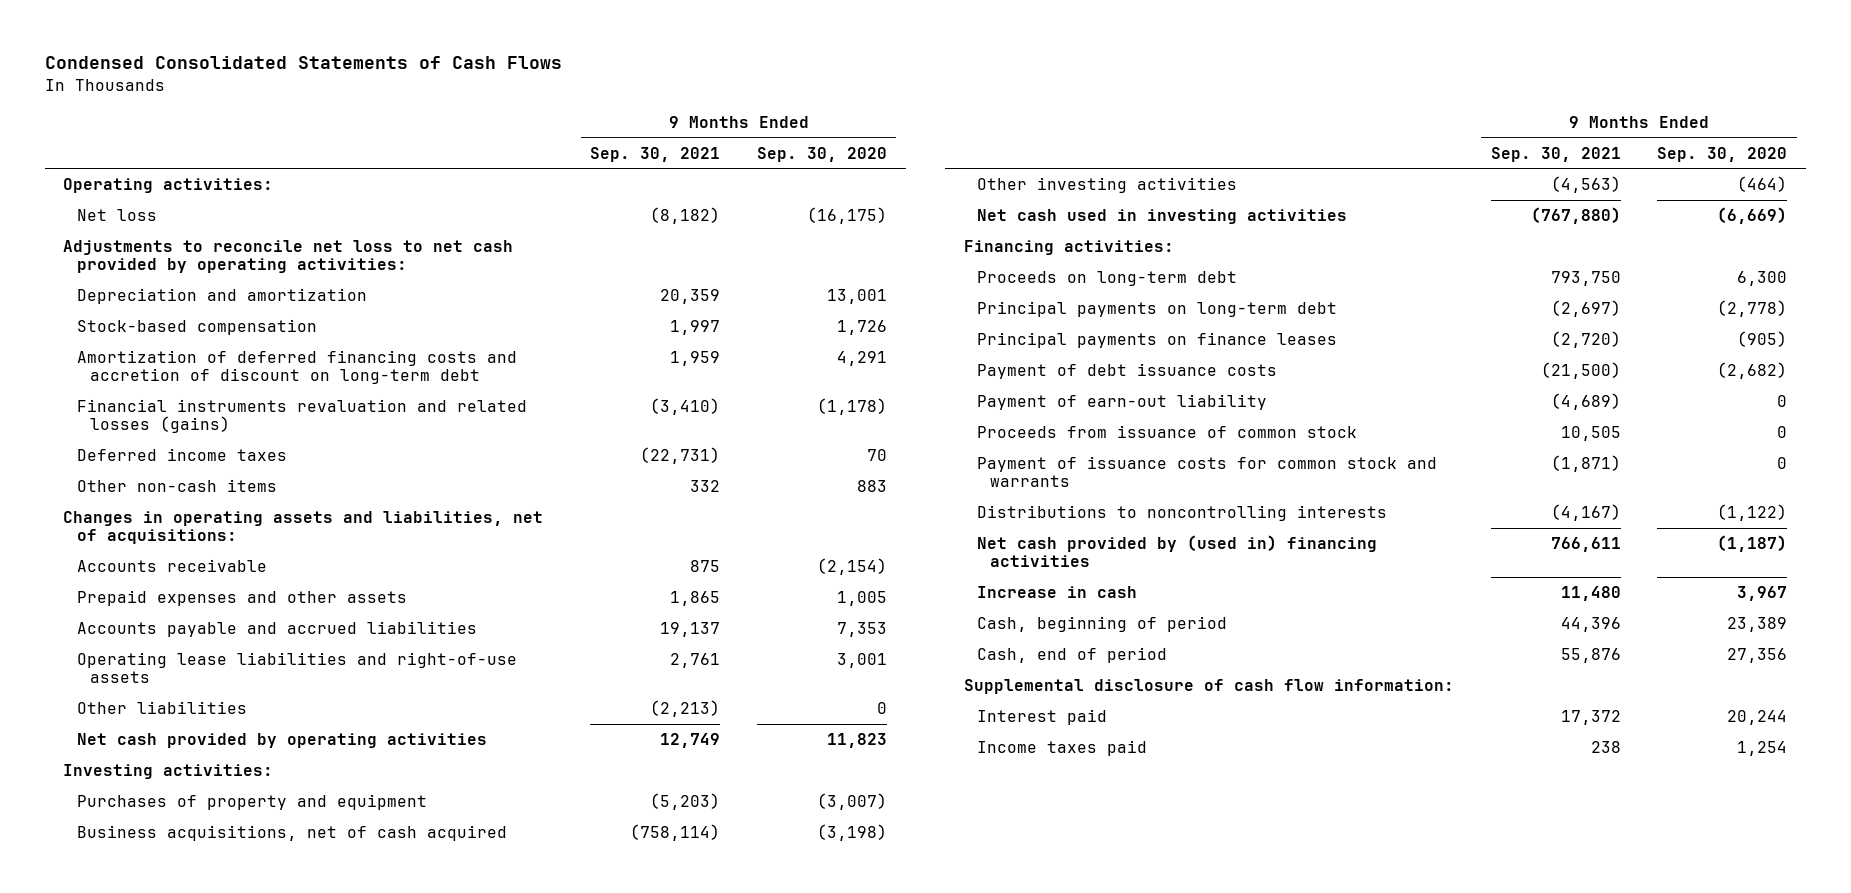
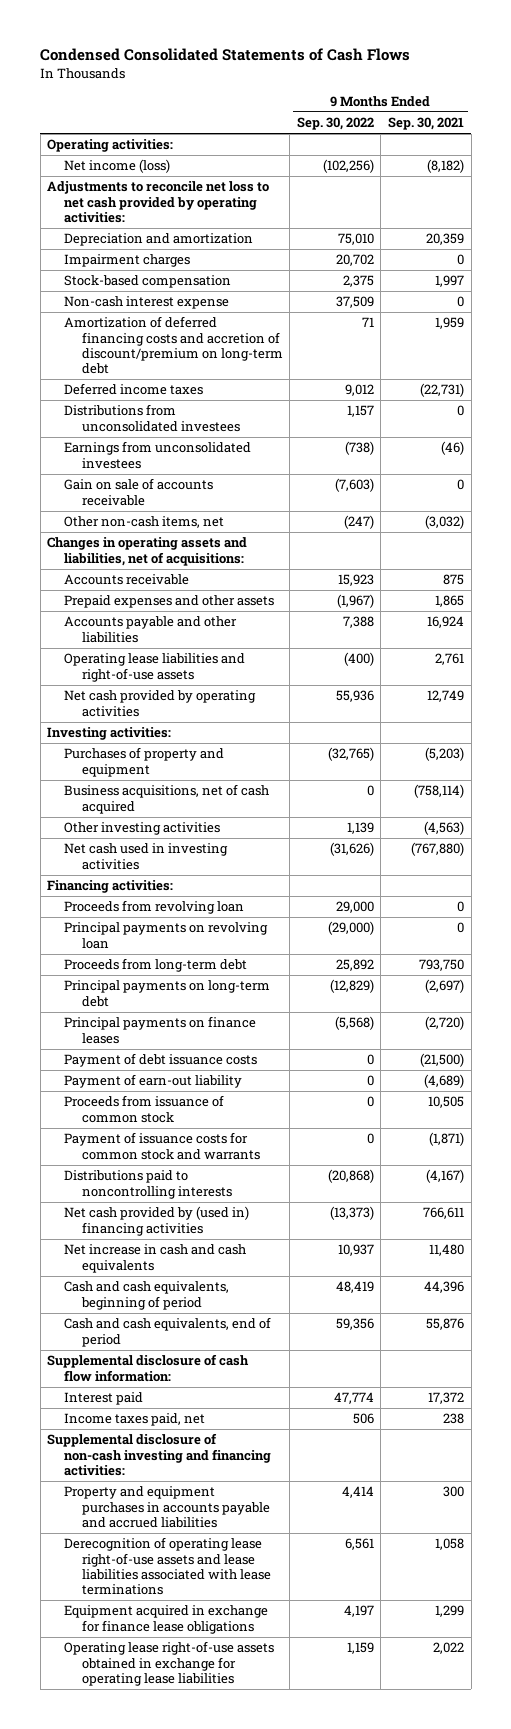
- | 9 Months Ended Sep. 30, 2021 | 9 Months Ended Sep. 30, 2020
+ | 9 Months Ended Sep. 30, 2022 | 9 Months Ended Sep. 30, 2021
- Net loss | (8,182) | (16,175)
+ Net income (loss) | (102,256) | (8,182)
+ Impairment charges | 20,702 | 0
- Amortization of deferred financing costs and accretion of discount on long-term debt | 1,959 | 4,291
- Financial instruments revaluation and related losses (gains) | (3,410) | (1,178)
+ Non-cash interest expense | 37,509 | 0
+ Amortization of deferred financing costs and accretion of discount/premium on long-term debt | 71 | 1,959
- Other non-cash items | 332 | 883
+ Distributions from unconsolidated investees | 1,157 | 0
+ Earnings from unconsolidated investees | (738) | (46)
+ Gain on sale of accounts receivable | (7,603) | 0
+ Other non-cash items, net | (247) | (3,032)
- Accounts payable and accrued liabilities | 19,137 | 7,353
+ Accounts payable and other liabilities | 7,388 | 16,924
- Other liabilities | (2,213) | 0
- Proceeds on long-term debt | 793,750 | 6,300
+ Proceeds from revolving loan | 29,000 | 0
+ Principal payments on revolving loan | (29,000) | 0
+ Proceeds from long-term debt | 25,892 | 793,750
- Distributions to noncontrolling interests | (4,167) | (1,122)
+ Distributions paid to noncontrolling interests | (20,868) | (4,167)
- Increase in cash | 11,480 | 3,967
- Cash, beginning of period | 44,396 | 23,389
- Cash, end of period | 55,876 | 27,356
+ Net increase in cash and cash equivalents | 10,937 | 11,480
+ Cash and cash equivalents, beginning of period | 48,419 | 44,396
+ Cash and cash equivalents, end of period | 59,356 | 55,876
- Income taxes paid | 238 | 1,254
+ Income taxes paid, net | 506 | 238
+ Supplemental disclosure of non-cash investing and financing activities:
+ Property and equipment purchases in accounts payable and accrued liabilities | 4,414 | 300
+ Derecognition of operating lease right-of-use assets and lease liabilities associated with lease terminations | 6,561 | 1,058
+ Equipment acquired in exchange for finance lease obligations | 4,197 | 1,299
+ Operating lease right-of-use assets obtained in exchange for operating lease liabilities | 1,159 | 2,022

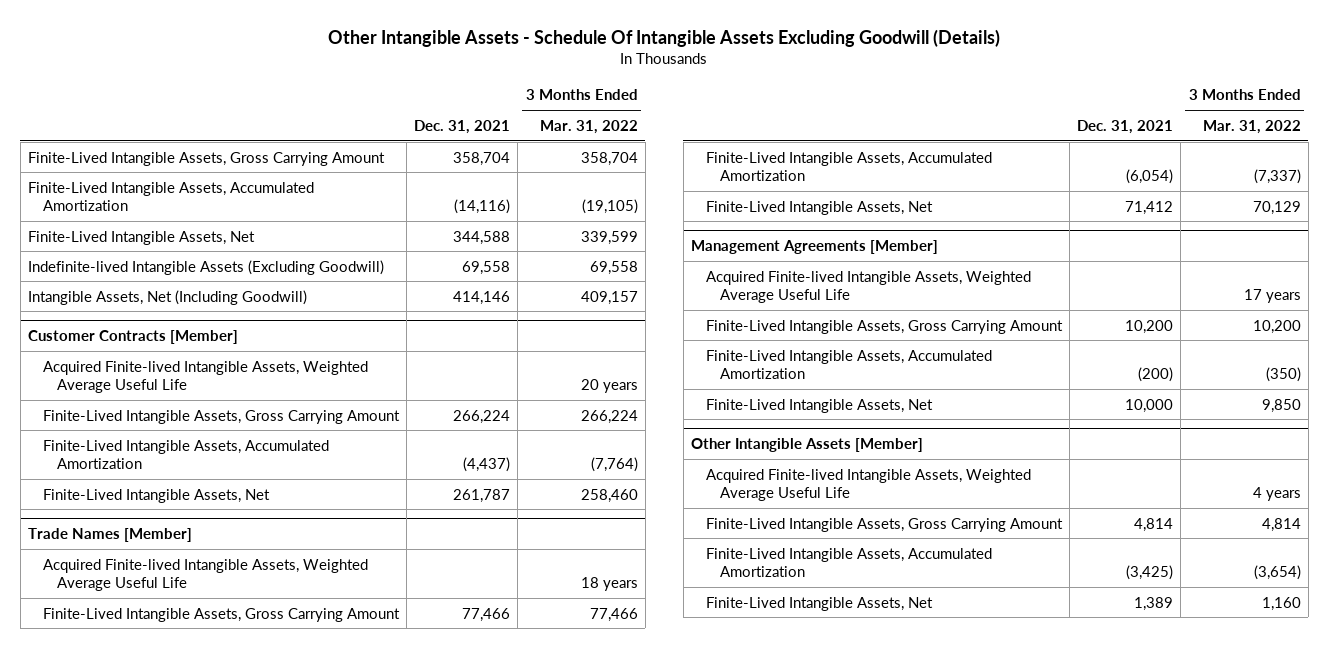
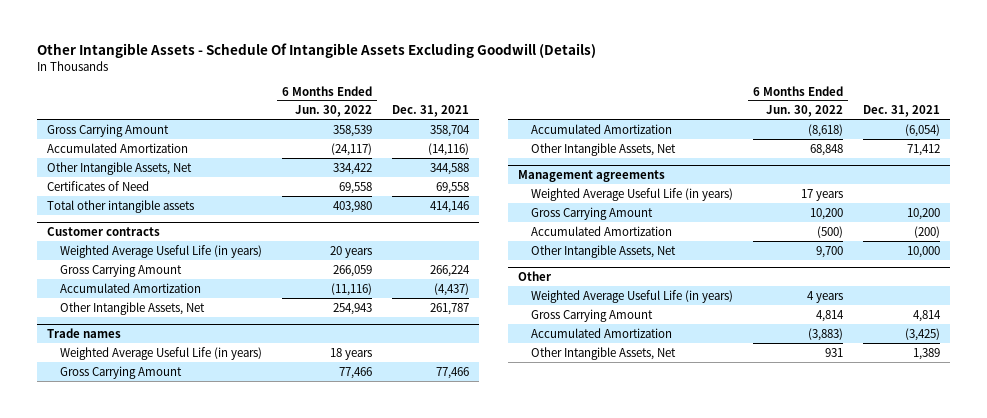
- | Dec. 31, 2021 | 3 Months Ended Mar. 31, 2022
+ | 6 Months Ended Jun. 30, 2022 | Dec. 31, 2021
- Finite-Lived Intangible Assets, Gross Carrying Amount | 358,704 | 358,704
- Finite-Lived Intangible Assets, Accumulated Amortization | (14,116) | (19,105)
- Finite-Lived Intangible Assets, Net | 344,588 | 339,599
- Indefinite-lived Intangible Assets (Excluding Goodwill) | 69,558 | 69,558
- Intangible Assets, Net (Including Goodwill) | 414,146 | 409,157
- Customer Contracts [Member]
- Acquired Finite-lived Intangible Assets, Weighted Average Useful Life | | 20 years
- Finite-Lived Intangible Assets, Gross Carrying Amount | 266,224 | 266,224
- Finite-Lived Intangible Assets, Accumulated Amortization | (4,437) | (7,764)
- Finite-Lived Intangible Assets, Net | 261,787 | 258,460
- Trade Names [Member]
- Acquired Finite-lived Intangible Assets, Weighted Average Useful Life | | 18 years
- Finite-Lived Intangible Assets, Gross Carrying Amount | 77,466 | 77,466
- Finite-Lived Intangible Assets, Accumulated Amortization | (6,054) | (7,337)
- Finite-Lived Intangible Assets, Net | 71,412 | 70,129
- Management Agreements [Member]
- Acquired Finite-lived Intangible Assets, Weighted Average Useful Life | | 17 years
- Finite-Lived Intangible Assets, Gross Carrying Amount | 10,200 | 10,200
- Finite-Lived Intangible Assets, Accumulated Amortization | (200) | (350)
- Finite-Lived Intangible Assets, Net | 10,000 | 9,850
- Other Intangible Assets [Member]
- Acquired Finite-lived Intangible Assets, Weighted Average Useful Life | | 4 years
- Finite-Lived Intangible Assets, Gross Carrying Amount | 4,814 | 4,814
- Finite-Lived Intangible Assets, Accumulated Amortization | (3,425) | (3,654)
- Finite-Lived Intangible Assets, Net | 1,389 | 1,160
+ Gross Carrying Amount | 358,539 | 358,704
+ Accumulated Amortization | (24,117) | (14,116)
+ Other Intangible Assets, Net | 334,422 | 344,588
+ Certificates of Need | 69,558 | 69,558
+ Total other intangible assets | 403,980 | 414,146
+ Customer contracts
+ Weighted Average Useful Life (in years) | 20 years |
+ Gross Carrying Amount | 266,059 | 266,224
+ Accumulated Amortization | (11,116) | (4,437)
+ Other Intangible Assets, Net | 254,943 | 261,787
+ Trade names
+ Weighted Average Useful Life (in years) | 18 years |
+ Gross Carrying Amount | 77,466 | 77,466
+ Accumulated Amortization | (8,618) | (6,054)
+ Other Intangible Assets, Net | 68,848 | 71,412
+ Management agreements
+ Weighted Average Useful Life (in years) | 17 years |
+ Gross Carrying Amount | 10,200 | 10,200
+ Accumulated Amortization | (500) | (200)
+ Other Intangible Assets, Net | 9,700 | 10,000
+ Other
+ Weighted Average Useful Life (in years) | 4 years |
+ Gross Carrying Amount | 4,814 | 4,814
+ Accumulated Amortization | (3,883) | (3,425)
+ Other Intangible Assets, Net | 931 | 1,389

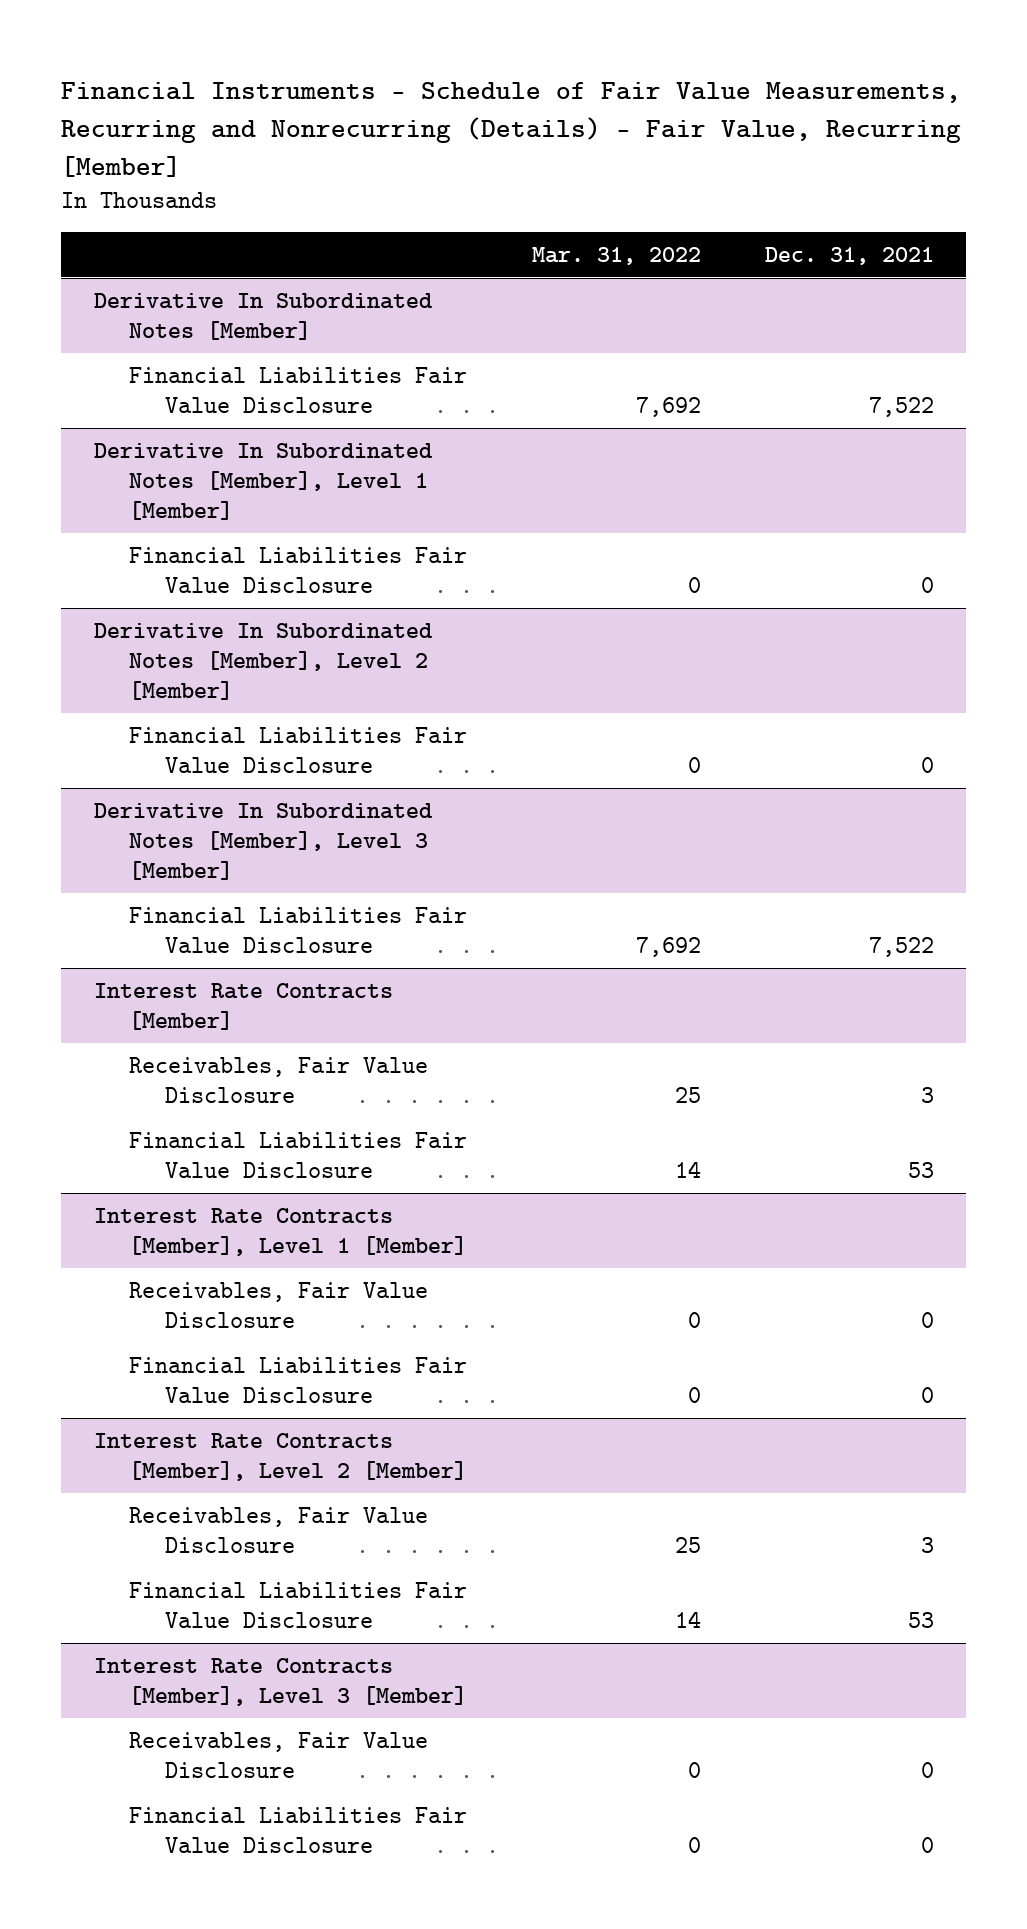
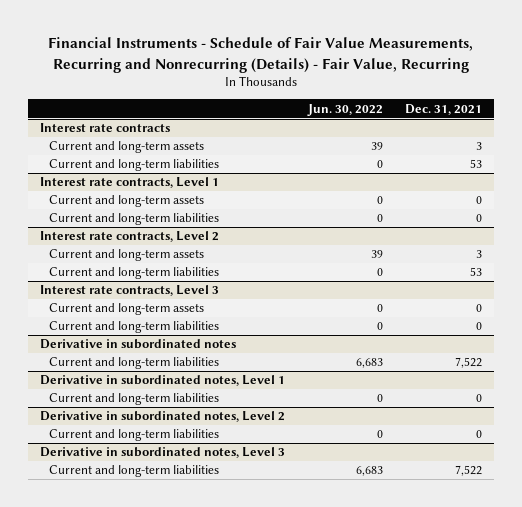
- Financial Instruments - Schedule of Fair Value Measurements, Recurring and Nonrecurring (Details) - Fair Value, Recurring [Member]
+ Financial Instruments - Schedule of Fair Value Measurements, Recurring and Nonrecurring (Details) - Fair Value, Recurring
- | Mar. 31, 2022 | Dec. 31, 2021
+ | Jun. 30, 2022 | Dec. 31, 2021
- Derivative In Subordinated Notes [Member]
- Financial Liabilities Fair Value Disclosure | 7,692 | 7,522
- Derivative In Subordinated Notes [Member], Level 1 [Member]
- Financial Liabilities Fair Value Disclosure | 0 | 0
- Derivative In Subordinated Notes [Member], Level 2 [Member]
- Financial Liabilities Fair Value Disclosure | 0 | 0
- Derivative In Subordinated Notes [Member], Level 3 [Member]
- Financial Liabilities Fair Value Disclosure | 7,692 | 7,522
- Interest Rate Contracts [Member]
- Receivables, Fair Value Disclosure | 25 | 3
- Financial Liabilities Fair Value Disclosure | 14 | 53
- Interest Rate Contracts [Member], Level 1 [Member]
- Receivables, Fair Value Disclosure | 0 | 0
- Financial Liabilities Fair Value Disclosure | 0 | 0
- Interest Rate Contracts [Member], Level 2 [Member]
- Receivables, Fair Value Disclosure | 25 | 3
- Financial Liabilities Fair Value Disclosure | 14 | 53
- Interest Rate Contracts [Member], Level 3 [Member]
- Receivables, Fair Value Disclosure | 0 | 0
- Financial Liabilities Fair Value Disclosure | 0 | 0
+ Interest rate contracts
+ Current and long-term assets | 39 | 3
+ Current and long-term liabilities | 0 | 53
+ Interest rate contracts, Level 1
+ Current and long-term assets | 0 | 0
+ Current and long-term liabilities | 0 | 0
+ Interest rate contracts, Level 2
+ Current and long-term assets | 39 | 3
+ Current and long-term liabilities | 0 | 53
+ Interest rate contracts, Level 3
+ Current and long-term assets | 0 | 0
+ Current and long-term liabilities | 0 | 0
+ Derivative in subordinated notes
+ Current and long-term liabilities | 6,683 | 7,522
+ Derivative in subordinated notes, Level 1
+ Current and long-term liabilities | 0 | 0
+ Derivative in subordinated notes, Level 2
+ Current and long-term liabilities | 0 | 0
+ Derivative in subordinated notes, Level 3
+ Current and long-term liabilities | 6,683 | 7,522

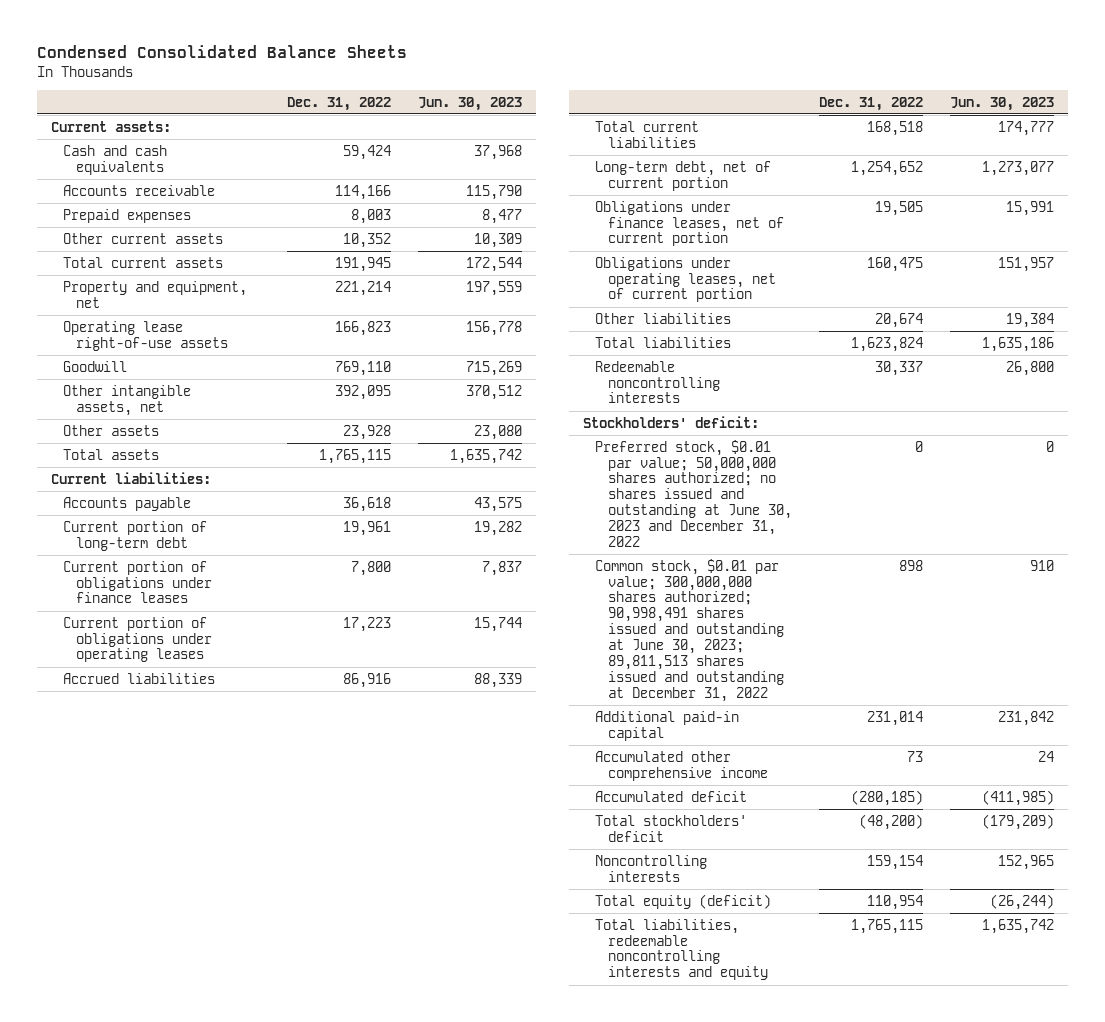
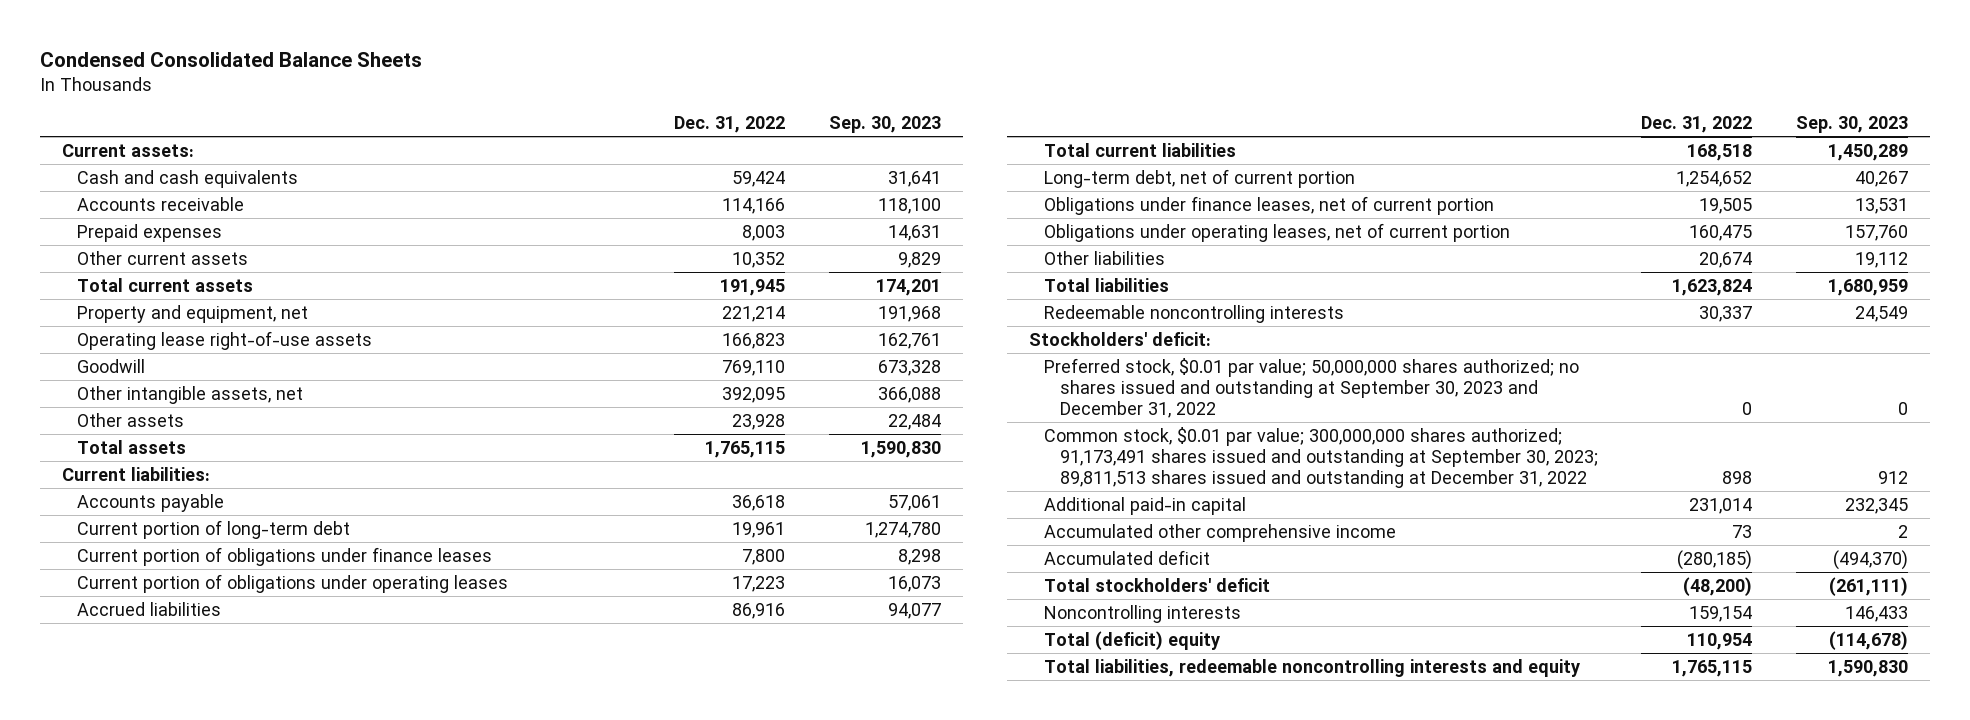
- | Dec. 31, 2022 | Jun. 30, 2023
+ | Dec. 31, 2022 | Sep. 30, 2023
- Preferred stock, $0.01 par value; 50,000,000 shares authorized; no shares issued and outstanding at June 30, 2023 and December 31, 2022 | 0 | 0
- Common stock, $0.01 par value; 300,000,000 shares authorized; 90,998,491 shares issued and outstanding at June 30, 2023; 89,811,513 shares issued and outstanding at December 31, 2022 | 898 | 910
+ Preferred stock, $0.01 par value; 50,000,000 shares authorized; no shares issued and outstanding at September 30, 2023 and December 31, 2022 | 0 | 0
+ Common stock, $0.01 par value; 300,000,000 shares authorized; 91,173,491 shares issued and outstanding at September 30, 2023; 89,811,513 shares issued and outstanding at December 31, 2022 | 898 | 912
- Total equity (deficit) | 110,954 | (26,244)
+ Total (deficit) equity | 110,954 | (114,678)

